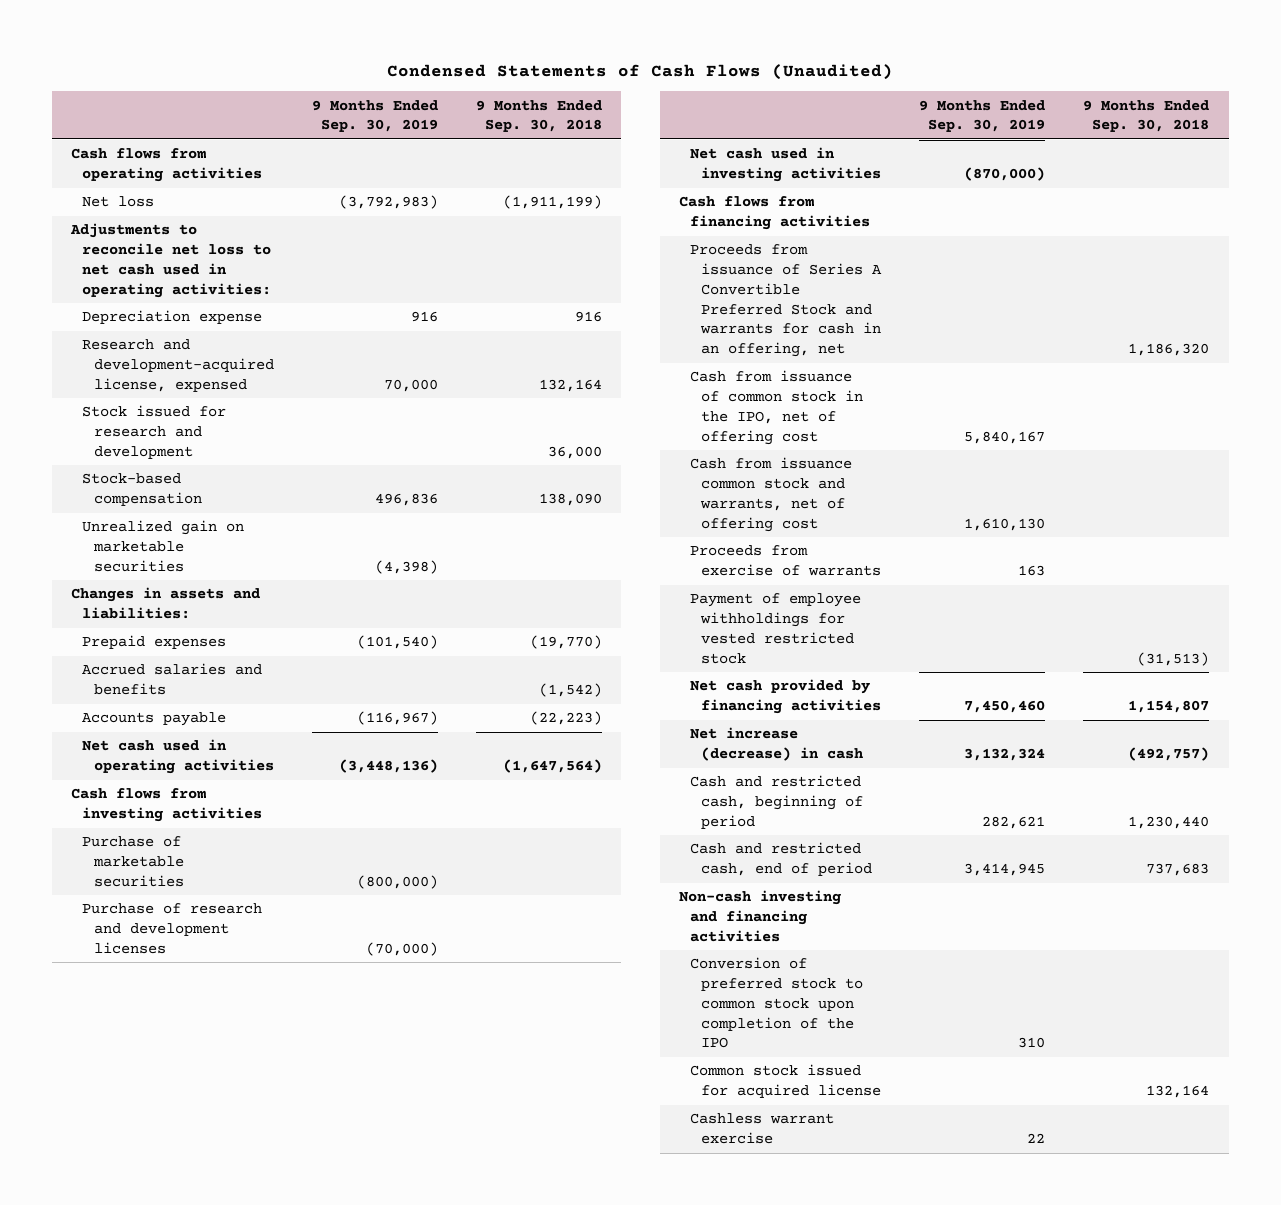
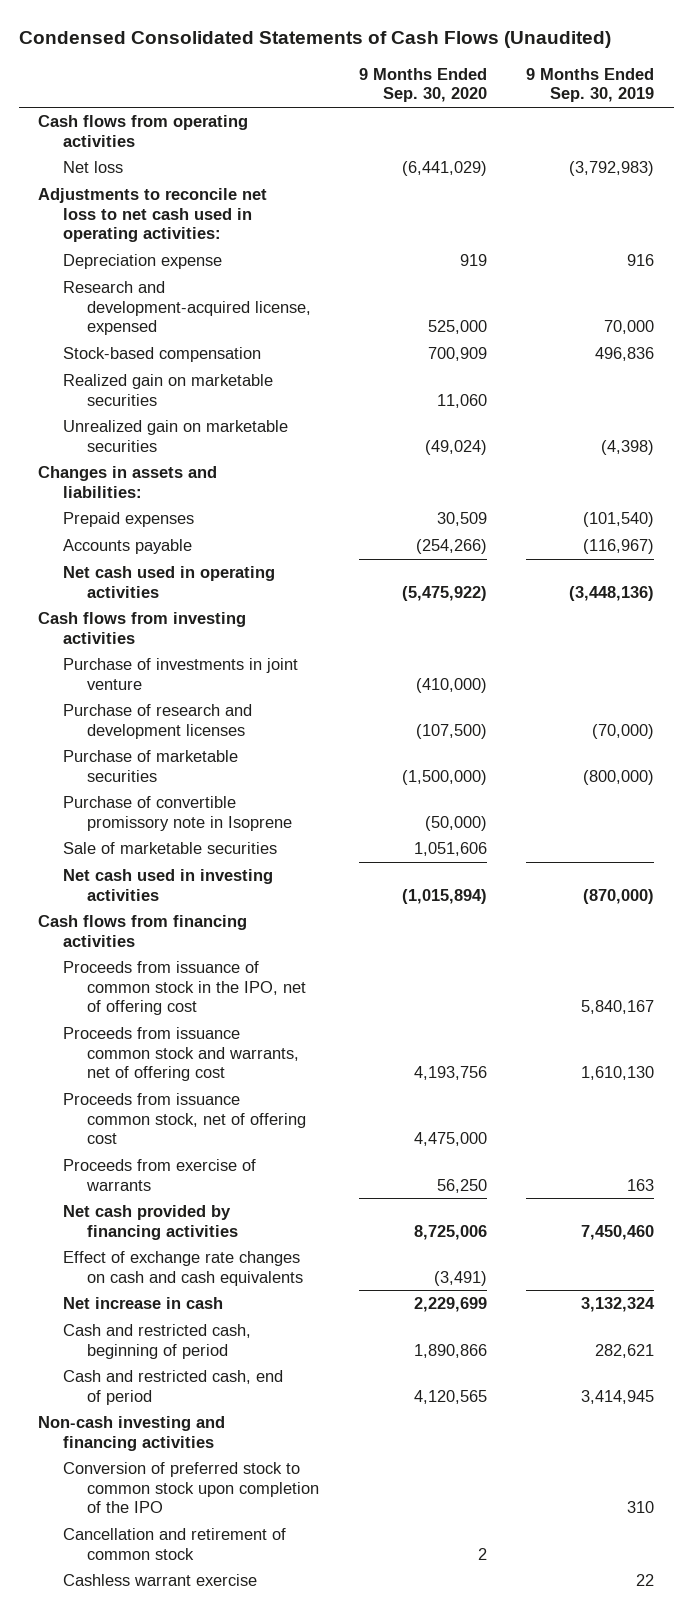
- Condensed Statements of Cash Flows (Unaudited)
+ Condensed Consolidated Statements of Cash Flows (Unaudited)
- | 9 Months Ended Sep. 30, 2019 | 9 Months Ended Sep. 30, 2018
+ | 9 Months Ended Sep. 30, 2020 | 9 Months Ended Sep. 30, 2019
- Stock issued for research and development | | 36,000
+ Realized gain on marketable securities | 11,060 |
- Accrued salaries and benefits | | (1,542)
+ Purchase of investments in joint venture | (410,000) |
moved down: Purchase of marketable securities | (1,500,000) | (800,000)
+ Purchase of convertible promissory note in Isoprene | (50,000) |
+ Sale of marketable securities | 1,051,606 |
- Proceeds from issuance of Series A Convertible Preferred Stock and warrants for cash in an offering, net | | 1,186,320
- Cash from issuance of common stock in the IPO, net of offering cost | 5,840,167 |
- Cash from issuance common stock and warrants, net of offering cost | 1,610,130 |
+ Proceeds from issuance of common stock in the IPO, net of offering cost | | 5,840,167
+ Proceeds from issuance common stock and warrants, net of offering cost | 4,193,756 | 1,610,130
+ Proceeds from issuance common stock, net of offering cost | 4,475,000 |
- Payment of employee withholdings for vested restricted stock | | (31,513)
- Net increase (decrease) in cash | 3,132,324 | (492,757)
+ Effect of exchange rate changes on cash and cash equivalents | (3,491) |
+ Net increase in cash | 2,229,699 | 3,132,324
- Common stock issued for acquired license | | 132,164
+ Cancellation and retirement of common stock | 2 |

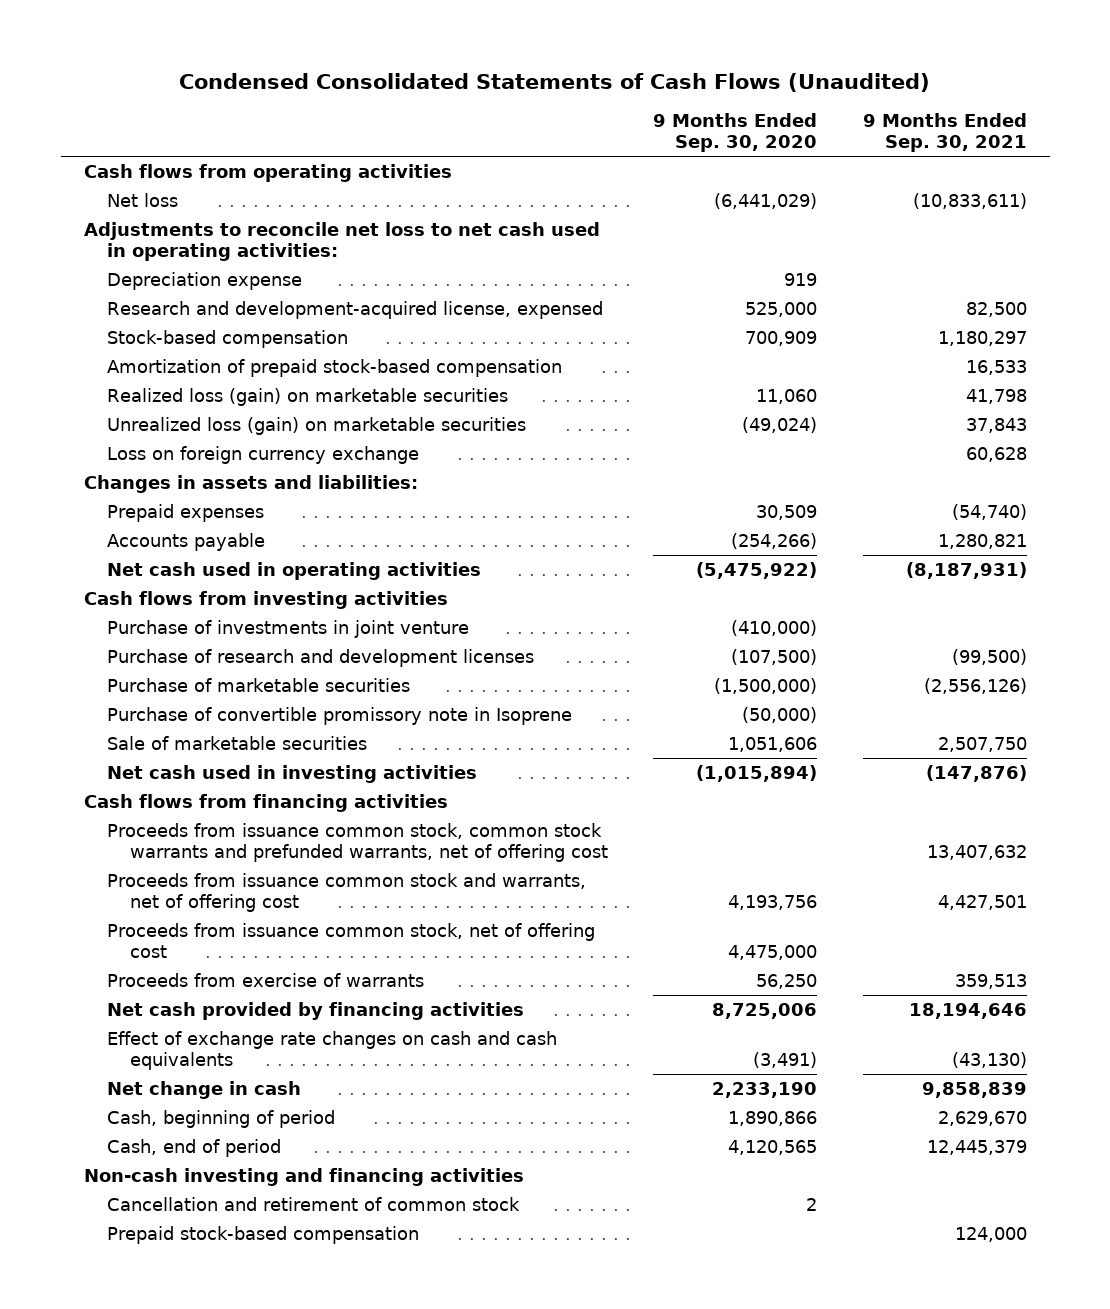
- | 9 Months Ended Sep. 30, 2020 | 9 Months Ended Sep. 30, 2019
+ | 9 Months Ended Sep. 30, 2020 | 9 Months Ended Sep. 30, 2021
- Realized gain on marketable securities | 11,060 |
- Unrealized gain on marketable securities | (49,024) | (4,398)
+ Amortization of prepaid stock-based compensation | | 16,533
+ Realized loss (gain) on marketable securities | 11,060 | 41,798
+ Unrealized loss (gain) on marketable securities | (49,024) | 37,843
+ Loss on foreign currency exchange | | 60,628
- Proceeds from issuance of common stock in the IPO, net of offering cost | | 5,840,167
+ Proceeds from issuance common stock, common stock warrants and prefunded warrants, net of offering cost | | 13,407,632
- Net increase in cash | 2,229,699 | 3,132,324
- Cash and restricted cash, beginning of period | 1,890,866 | 282,621
- Cash and restricted cash, end of period | 4,120,565 | 3,414,945
+ Net change in cash | 2,233,190 | 9,858,839
+ Cash, beginning of period | 1,890,866 | 2,629,670
+ Cash, end of period | 4,120,565 | 12,445,379
- Conversion of preferred stock to common stock upon completion of the IPO | | 310
- Cashless warrant exercise | | 22
+ Prepaid stock-based compensation | | 124,000

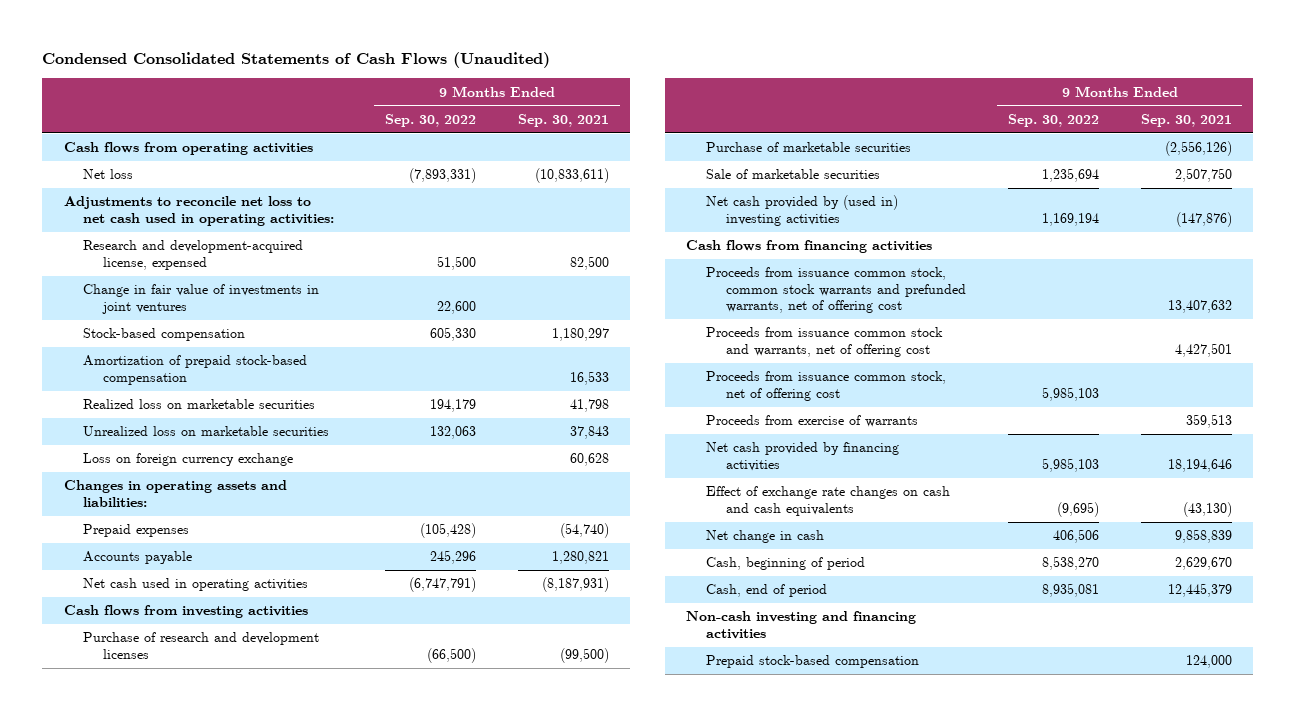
- | 9 Months Ended Sep. 30, 2020 | 9 Months Ended Sep. 30, 2021
+ | 9 Months Ended Sep. 30, 2022 | 9 Months Ended Sep. 30, 2021
- Depreciation expense | 919 |
+ Change in fair value of investments in joint ventures | 22,600 |
- Realized loss (gain) on marketable securities | 11,060 | 41,798
- Unrealized loss (gain) on marketable securities | (49,024) | 37,843
+ Realized loss on marketable securities | 194,179 | 41,798
+ Unrealized loss on marketable securities | 132,063 | 37,843
- Changes in assets and liabilities:
+ Changes in operating assets and liabilities:
- Purchase of investments in joint venture | (410,000) |
- Purchase of convertible promissory note in Isoprene | (50,000) |
- Net cash used in investing activities | (1,015,894) | (147,876)
+ Net cash provided by (used in) investing activities | 1,169,194 | (147,876)
- Cancellation and retirement of common stock | 2 |

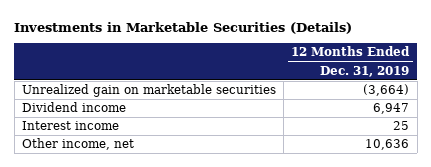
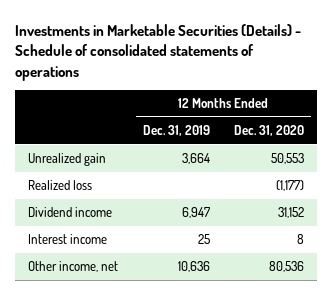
- Investments in Marketable Securities (Details)
+ Investments in Marketable Securities (Details) - Schedule of consolidated statements of operations
- | 12 Months Ended Dec. 31, 2019
+ | 12 Months Ended Dec. 31, 2019 | 12 Months Ended Dec. 31, 2020
- Unrealized gain on marketable securities | (3,664)
+ Unrealized gain | 3,664 | 50,553
+ Realized loss | | (1,177)

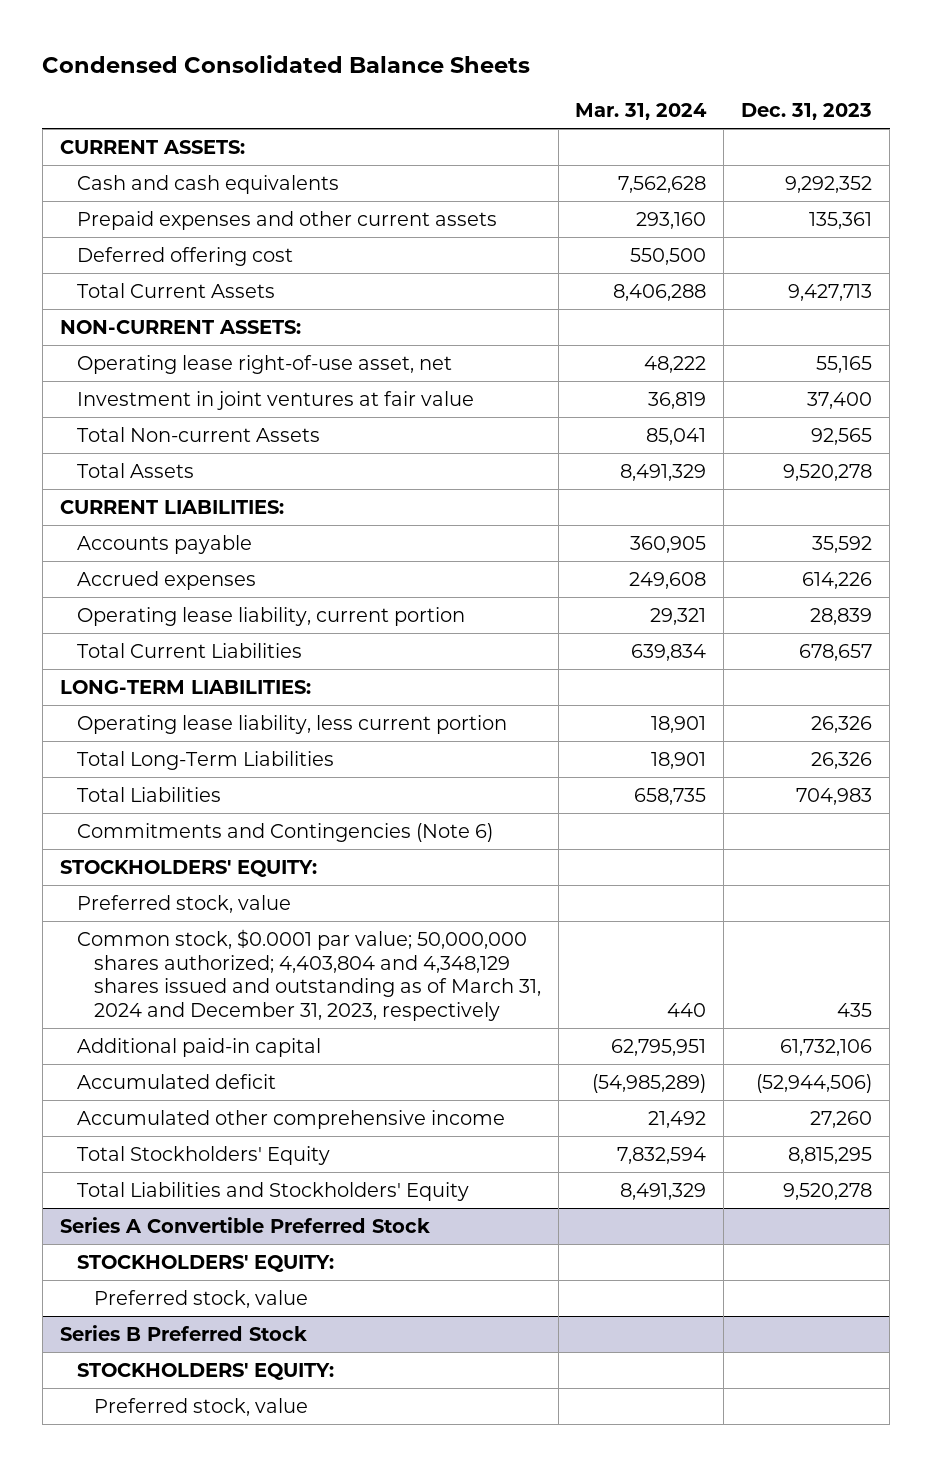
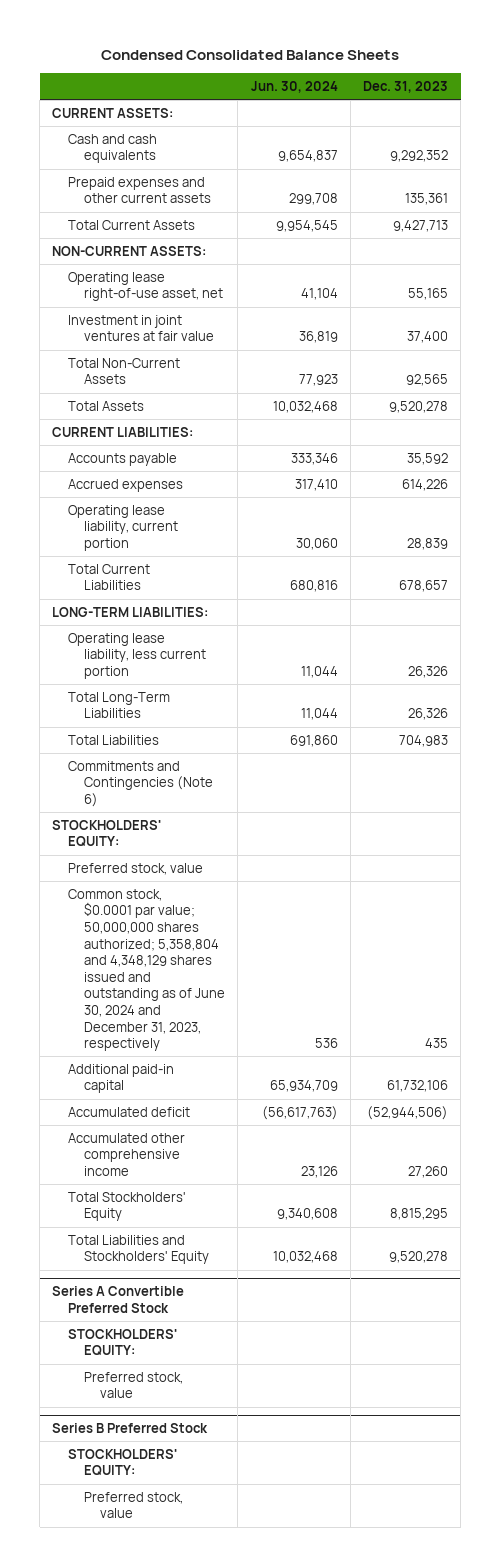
- | Mar. 31, 2024 | Dec. 31, 2023
+ | Jun. 30, 2024 | Dec. 31, 2023
- Deferred offering cost | 550,500 |
- Total Non-current Assets | 85,041 | 92,565
+ Total Non-Current Assets | 77,923 | 92,565
- Common stock, $0.0001 par value; 50,000,000 shares authorized; 4,403,804 and 4,348,129 shares issued and outstanding as of March 31, 2024 and December 31, 2023, respectively | 440 | 435
+ Common stock, $0.0001 par value; 50,000,000 shares authorized; 5,358,804 and 4,348,129 shares issued and outstanding as of June 30, 2024 and December 31, 2023, respectively | 536 | 435

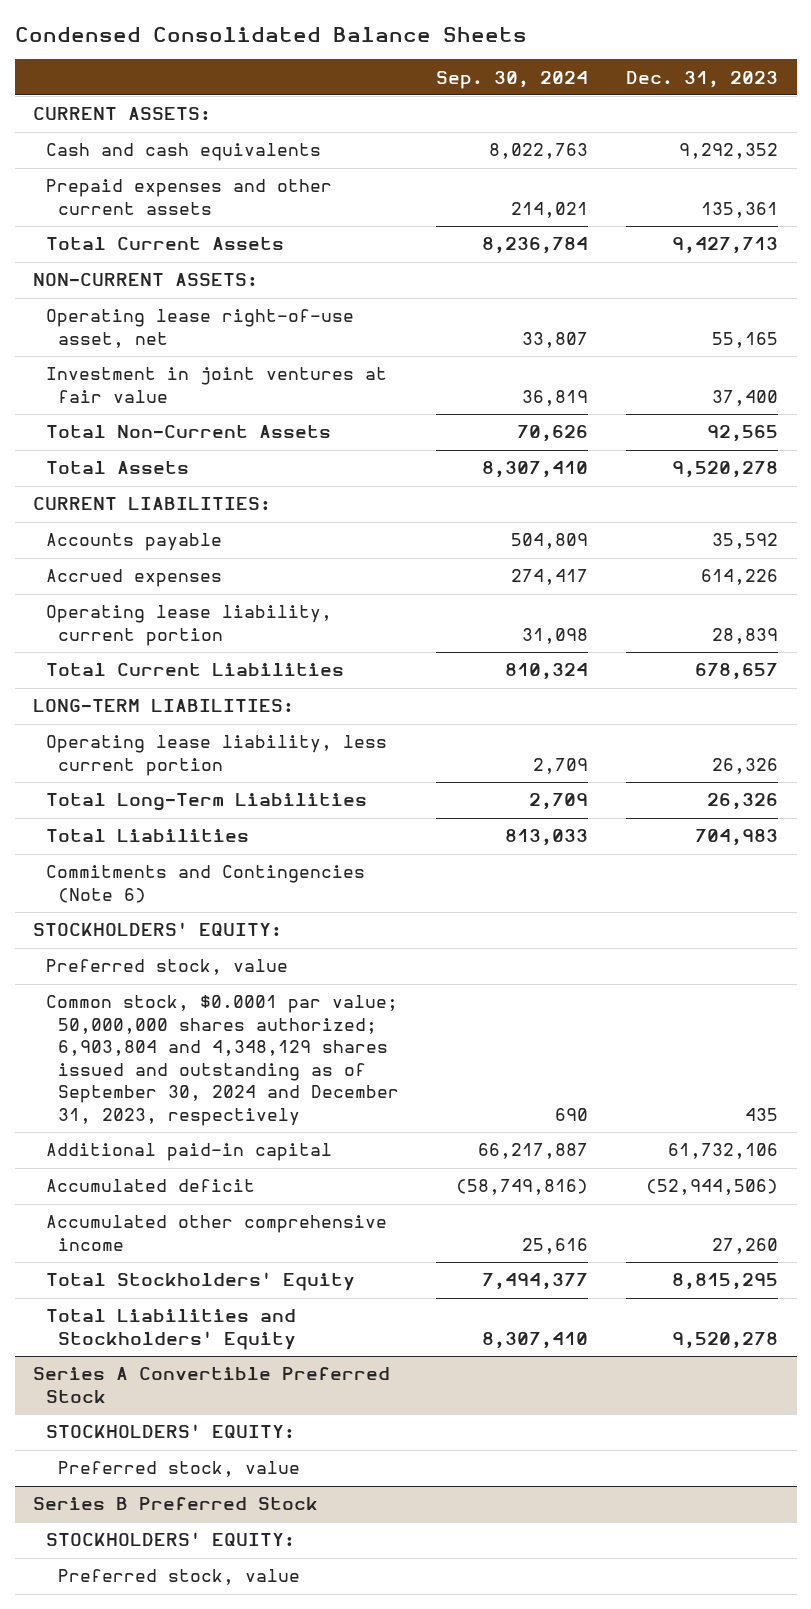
- | Jun. 30, 2024 | Dec. 31, 2023
+ | Sep. 30, 2024 | Dec. 31, 2023
- Common stock, $0.0001 par value; 50,000,000 shares authorized; 5,358,804 and 4,348,129 shares issued and outstanding as of June 30, 2024 and December 31, 2023, respectively | 536 | 435
+ Common stock, $0.0001 par value; 50,000,000 shares authorized; 6,903,804 and 4,348,129 shares issued and outstanding as of September 30, 2024 and December 31, 2023, respectively | 690 | 435

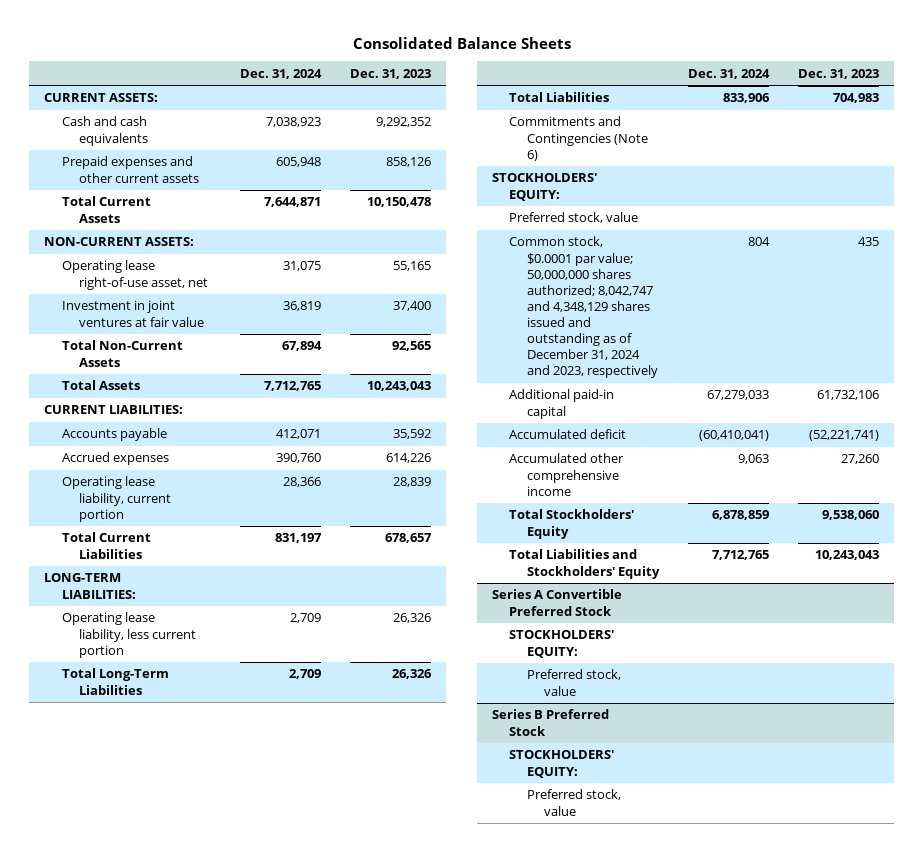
- Condensed Consolidated Balance Sheets
+ Consolidated Balance Sheets
- | Sep. 30, 2024 | Dec. 31, 2023
+ | Dec. 31, 2024 | Dec. 31, 2023
- Prepaid expenses and other current assets | 214,021 | 135,361
- Total Current Assets | 8,236,784 | 9,427,713
+ Prepaid expenses and other current assets | 605,948 | 858,126
+ Total Current Assets | 7,644,871 | 10,150,478
- Total Assets | 8,307,410 | 9,520,278
+ Total Assets | 7,712,765 | 10,243,043
- Common stock, $0.0001 par value; 50,000,000 shares authorized; 6,903,804 and 4,348,129 shares issued and outstanding as of September 30, 2024 and December 31, 2023, respectively | 690 | 435
+ Common stock, $0.0001 par value; 50,000,000 shares authorized; 8,042,747 and 4,348,129 shares issued and outstanding as of December 31, 2024 and 2023, respectively | 804 | 435
- Accumulated deficit | (58,749,816) | (52,944,506)
+ Accumulated deficit | (60,410,041) | (52,221,741)
- Total Stockholders' Equity | 7,494,377 | 8,815,295
- Total Liabilities and Stockholders' Equity | 8,307,410 | 9,520,278
+ Total Stockholders' Equity | 6,878,859 | 9,538,060
+ Total Liabilities and Stockholders' Equity | 7,712,765 | 10,243,043

